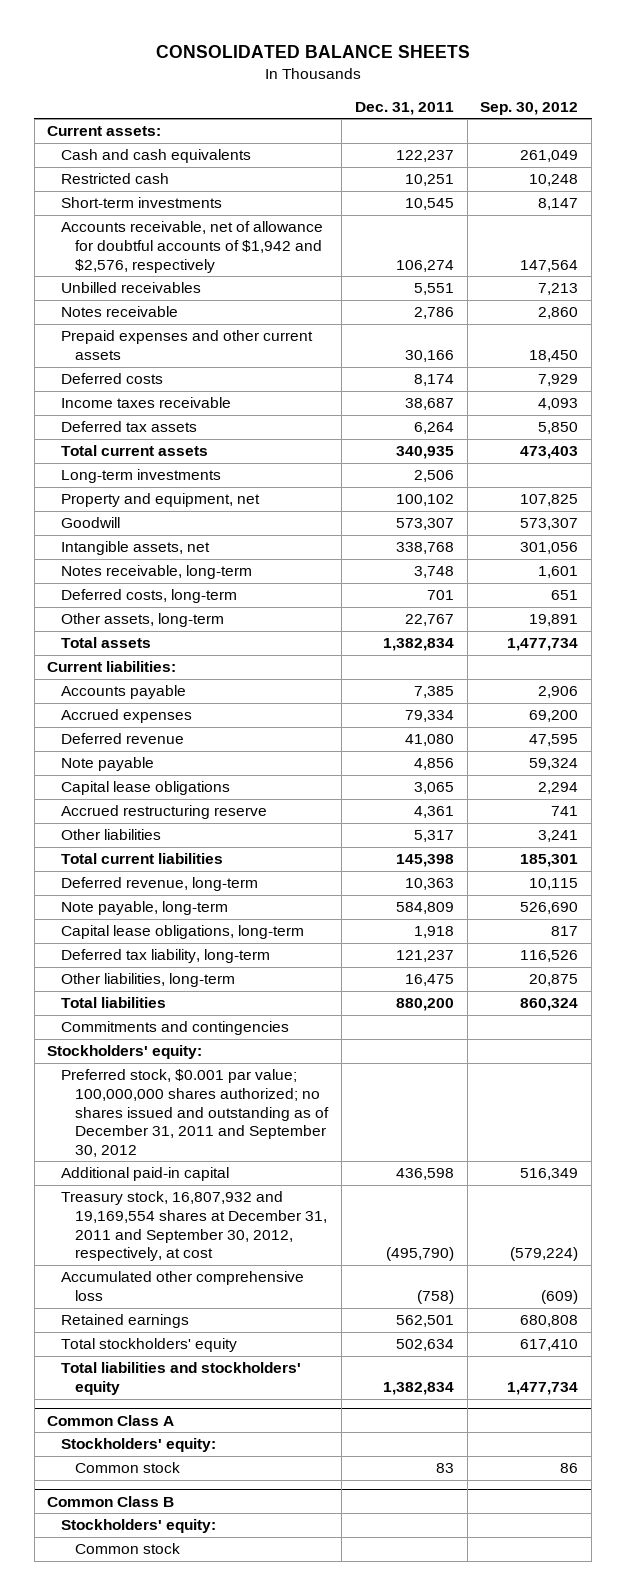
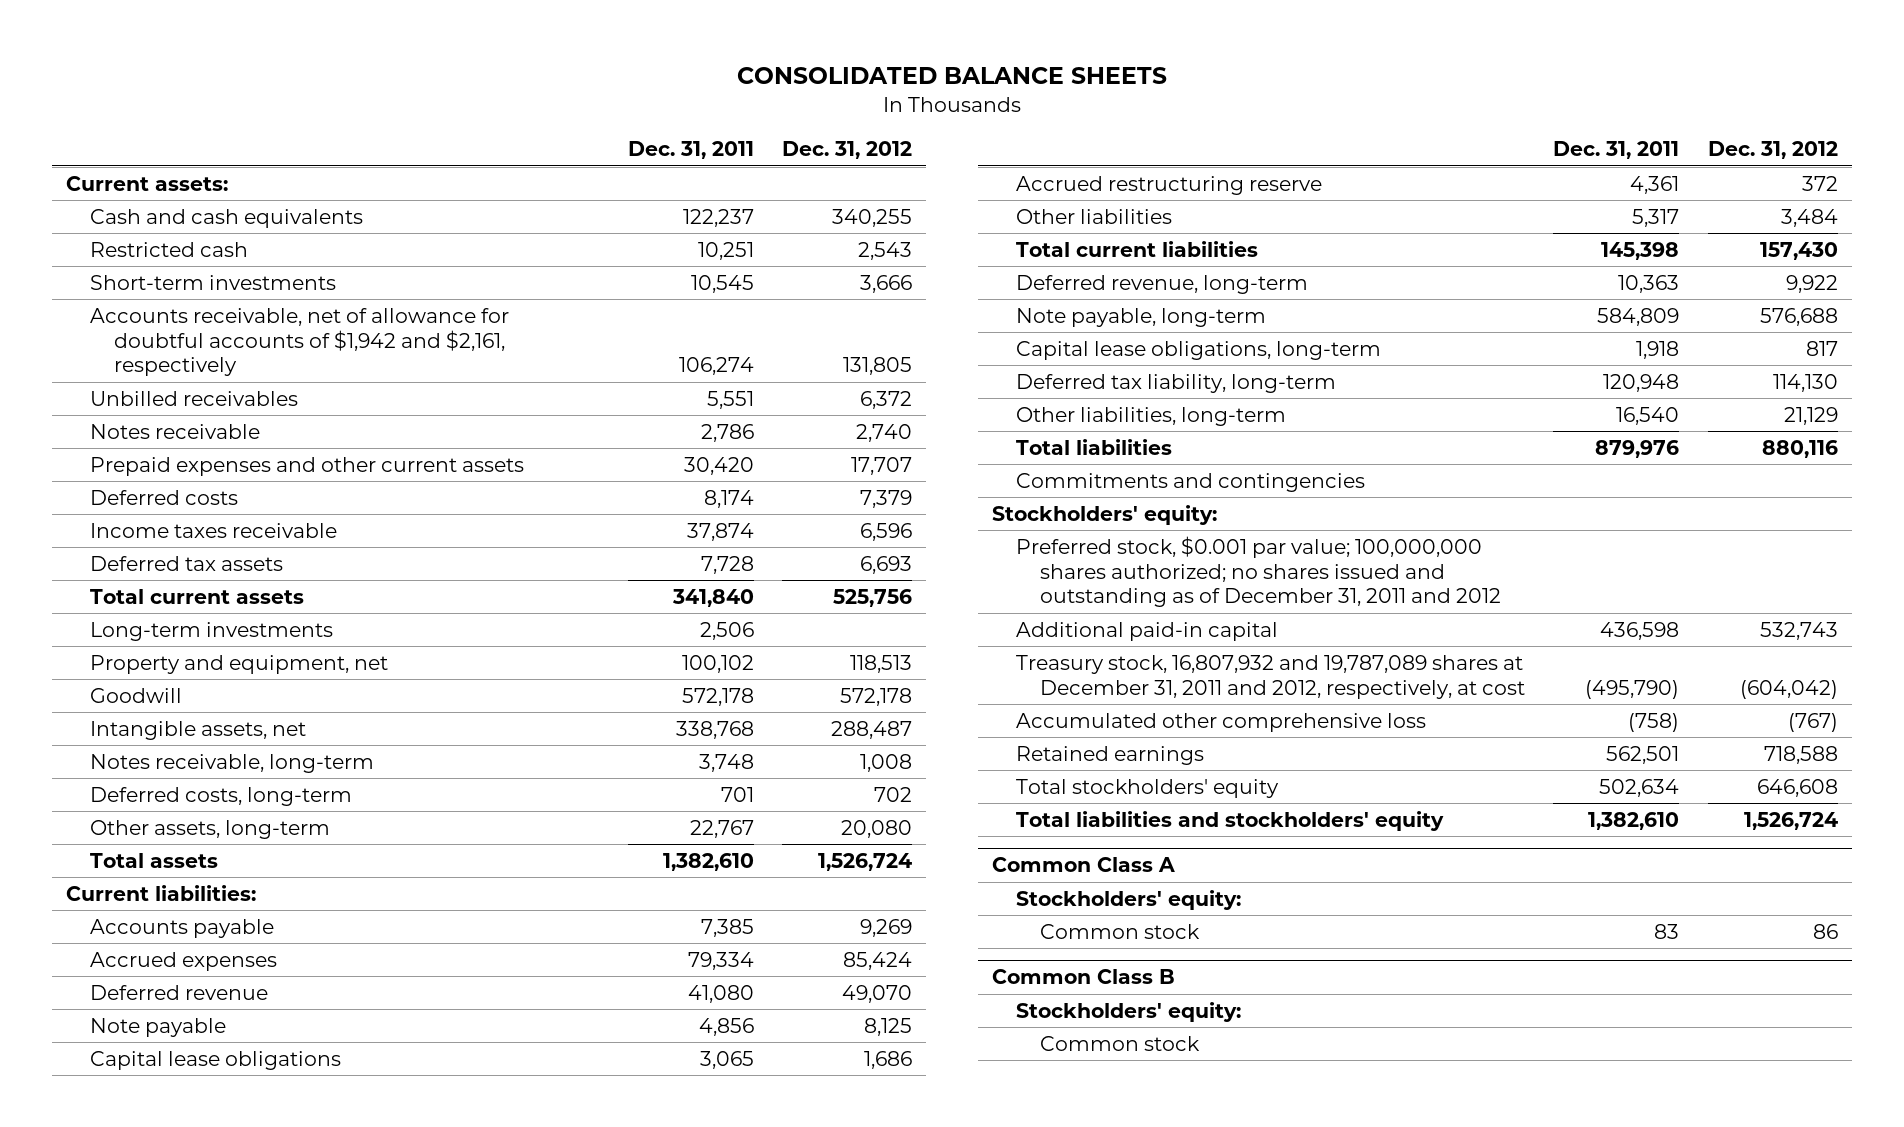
- | Dec. 31, 2011 | Sep. 30, 2012
+ | Dec. 31, 2011 | Dec. 31, 2012
- Accounts receivable, net of allowance for doubtful accounts of $1,942 and $2,576, respectively | 106,274 | 147,564
+ Accounts receivable, net of allowance for doubtful accounts of $1,942 and $2,161, respectively | 106,274 | 131,805
- Prepaid expenses and other current assets | 30,166 | 18,450
+ Prepaid expenses and other current assets | 30,420 | 17,707
- Income taxes receivable | 38,687 | 4,093
- Deferred tax assets | 6,264 | 5,850
- Total current assets | 340,935 | 473,403
+ Income taxes receivable | 37,874 | 6,596
+ Deferred tax assets | 7,728 | 6,693
+ Total current assets | 341,840 | 525,756
- Goodwill | 573,307 | 573,307
+ Goodwill | 572,178 | 572,178
- Total assets | 1,382,834 | 1,477,734
+ Total assets | 1,382,610 | 1,526,724
- Deferred tax liability, long-term | 121,237 | 116,526
- Other liabilities, long-term | 16,475 | 20,875
- Total liabilities | 880,200 | 860,324
+ Deferred tax liability, long-term | 120,948 | 114,130
+ Other liabilities, long-term | 16,540 | 21,129
+ Total liabilities | 879,976 | 880,116
- Preferred stock, $0.001 par value; 100,000,000 shares authorized; no shares issued and outstanding as of December 31, 2011 and September 30, 2012
+ Preferred stock, $0.001 par value; 100,000,000 shares authorized; no shares issued and outstanding as of December 31, 2011 and 2012
- Treasury stock, 16,807,932 and 19,169,554 shares at December 31, 2011 and September 30, 2012, respectively, at cost | (495,790) | (579,224)
+ Treasury stock, 16,807,932 and 19,787,089 shares at December 31, 2011 and 2012, respectively, at cost | (495,790) | (604,042)
- Total liabilities and stockholders' equity | 1,382,834 | 1,477,734
+ Total liabilities and stockholders' equity | 1,382,610 | 1,526,724

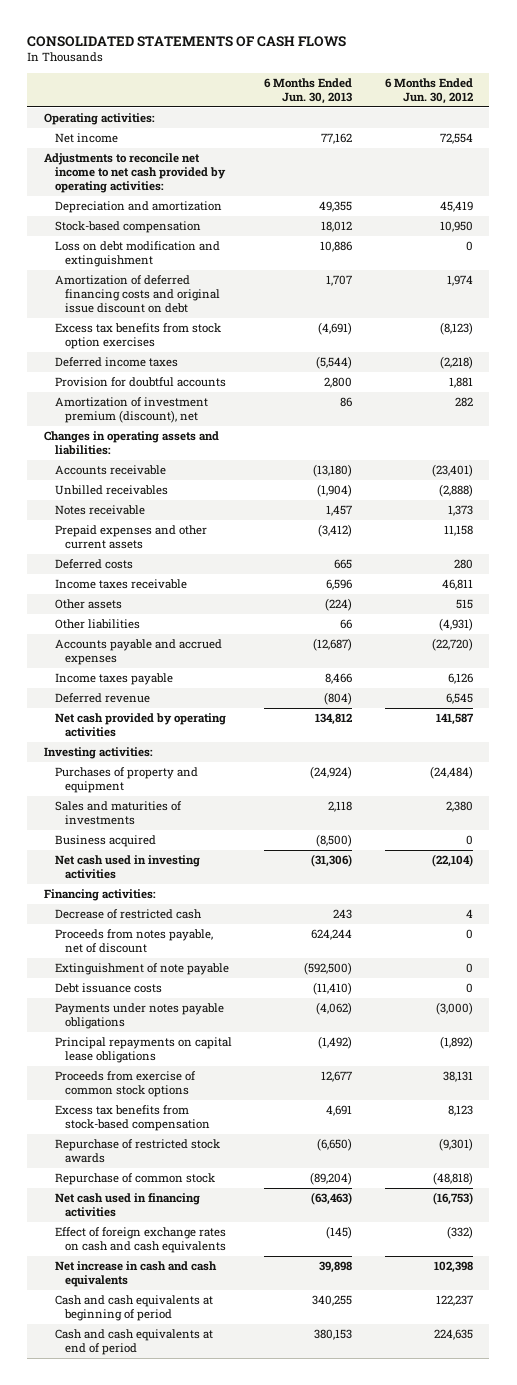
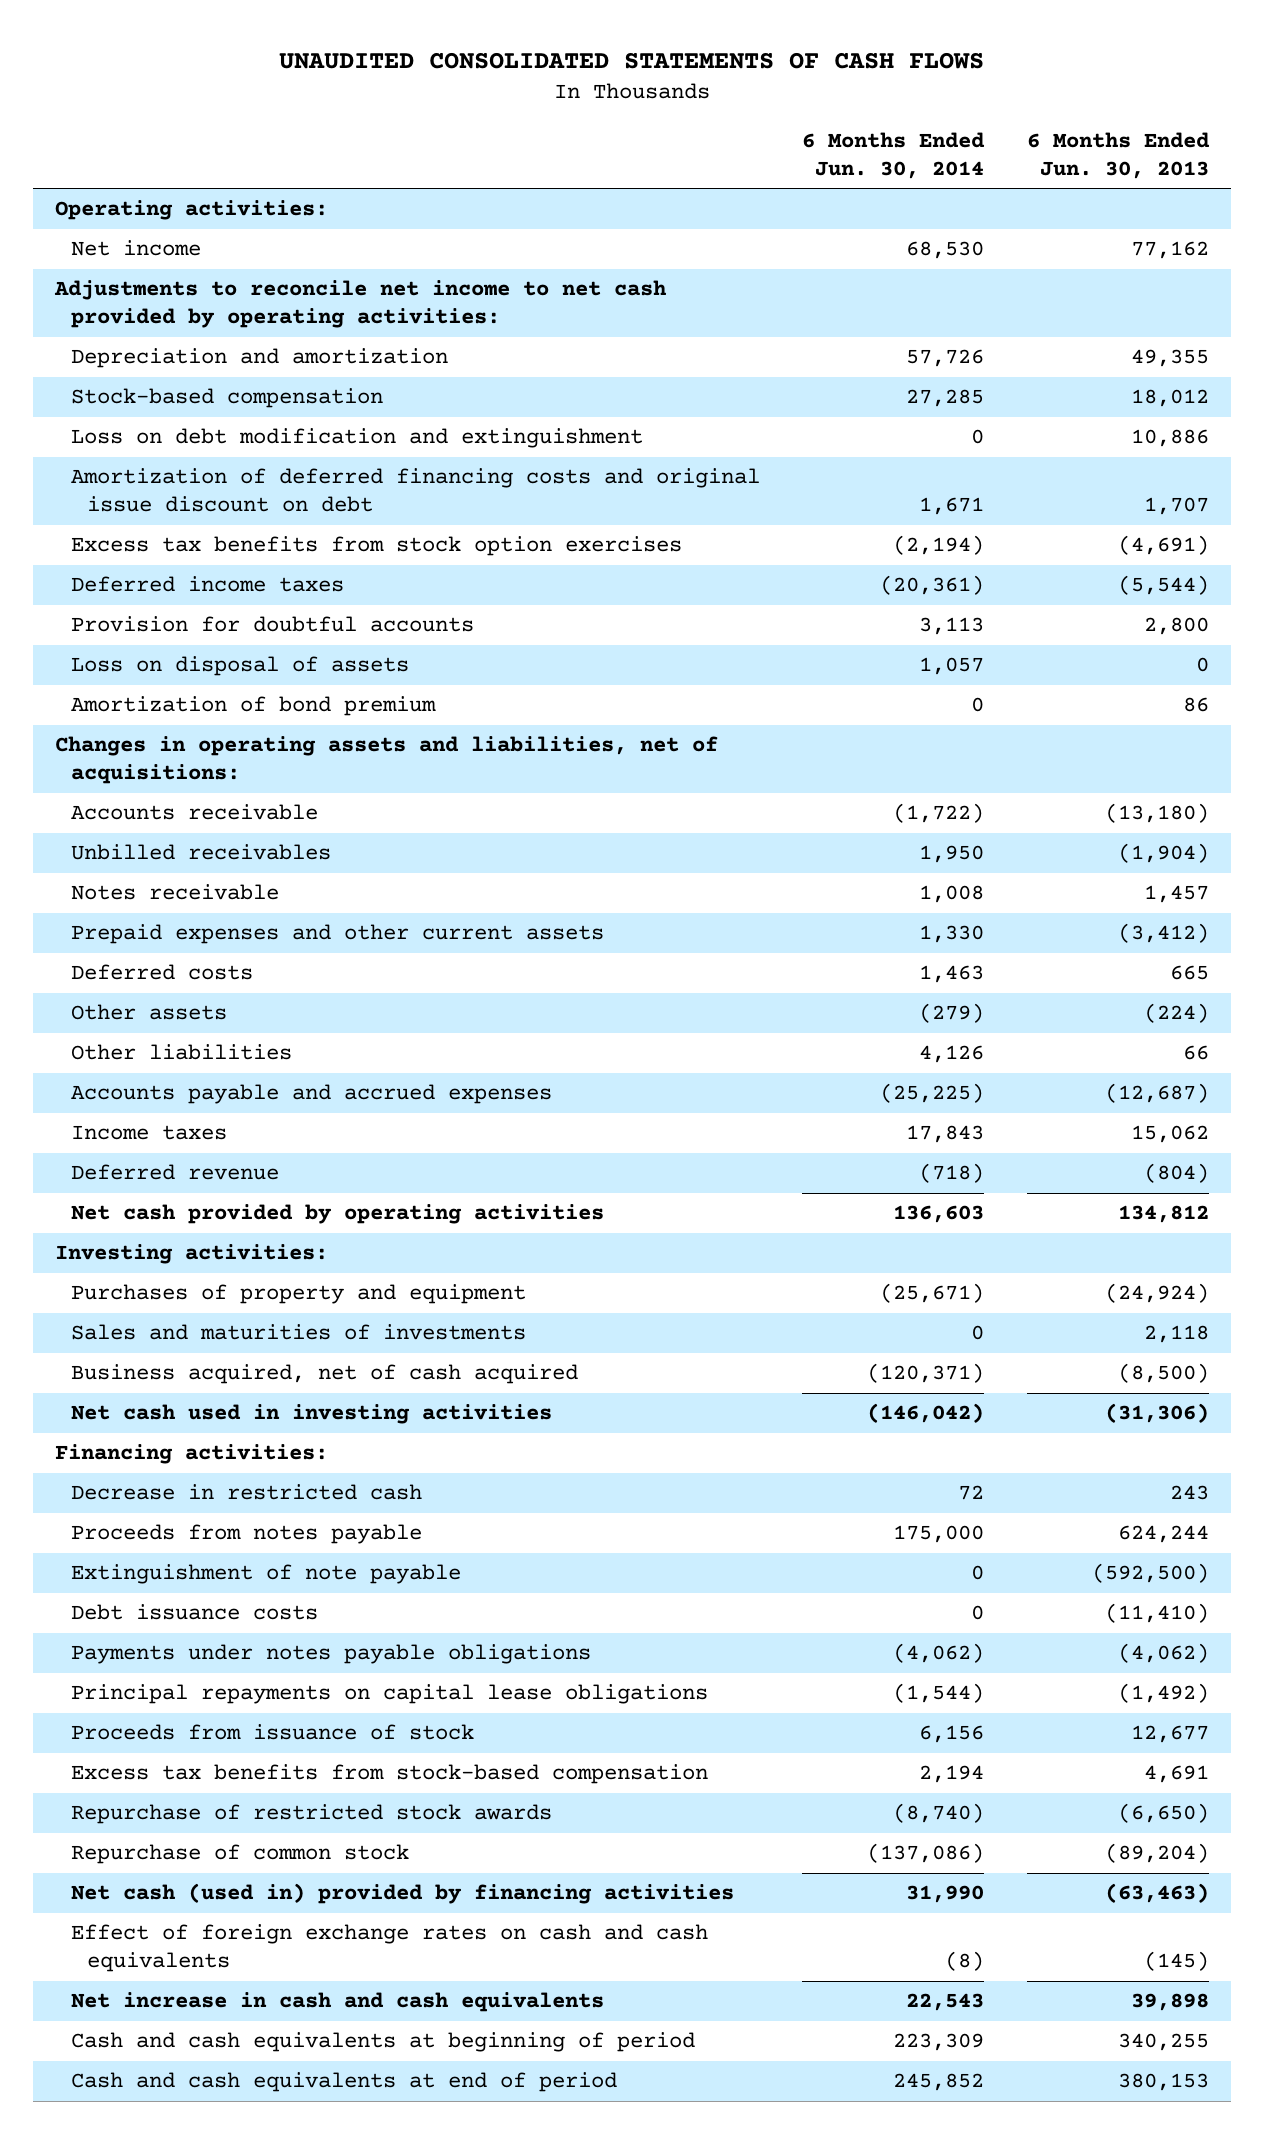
- CONSOLIDATED STATEMENTS OF CASH FLOWS
+ UNAUDITED CONSOLIDATED STATEMENTS OF CASH FLOWS
- | 6 Months Ended Jun. 30, 2013 | 6 Months Ended Jun. 30, 2012
+ | 6 Months Ended Jun. 30, 2014 | 6 Months Ended Jun. 30, 2013
- Amortization of investment premium (discount), net | 86 | 282
- Changes in operating assets and liabilities:
+ Loss on disposal of assets | 1,057 | 0
+ Amortization of bond premium | 0 | 86
+ Changes in operating assets and liabilities, net of acquisitions:
- Income taxes receivable | 6,596 | 46,811
- Income taxes payable | 8,466 | 6,126
+ Income taxes | 17,843 | 15,062
- Business acquired | (8,500) | 0
+ Business acquired, net of cash acquired | (120,371) | (8,500)
- Decrease of restricted cash | 243 | 4
- Proceeds from notes payable, net of discount | 624,244 | 0
+ Decrease in restricted cash | 72 | 243
+ Proceeds from notes payable | 175,000 | 624,244
- Proceeds from exercise of common stock options | 12,677 | 38,131
+ Proceeds from issuance of stock | 6,156 | 12,677
- Net cash used in financing activities | (63,463) | (16,753)
+ Net cash (used in) provided by financing activities | 31,990 | (63,463)

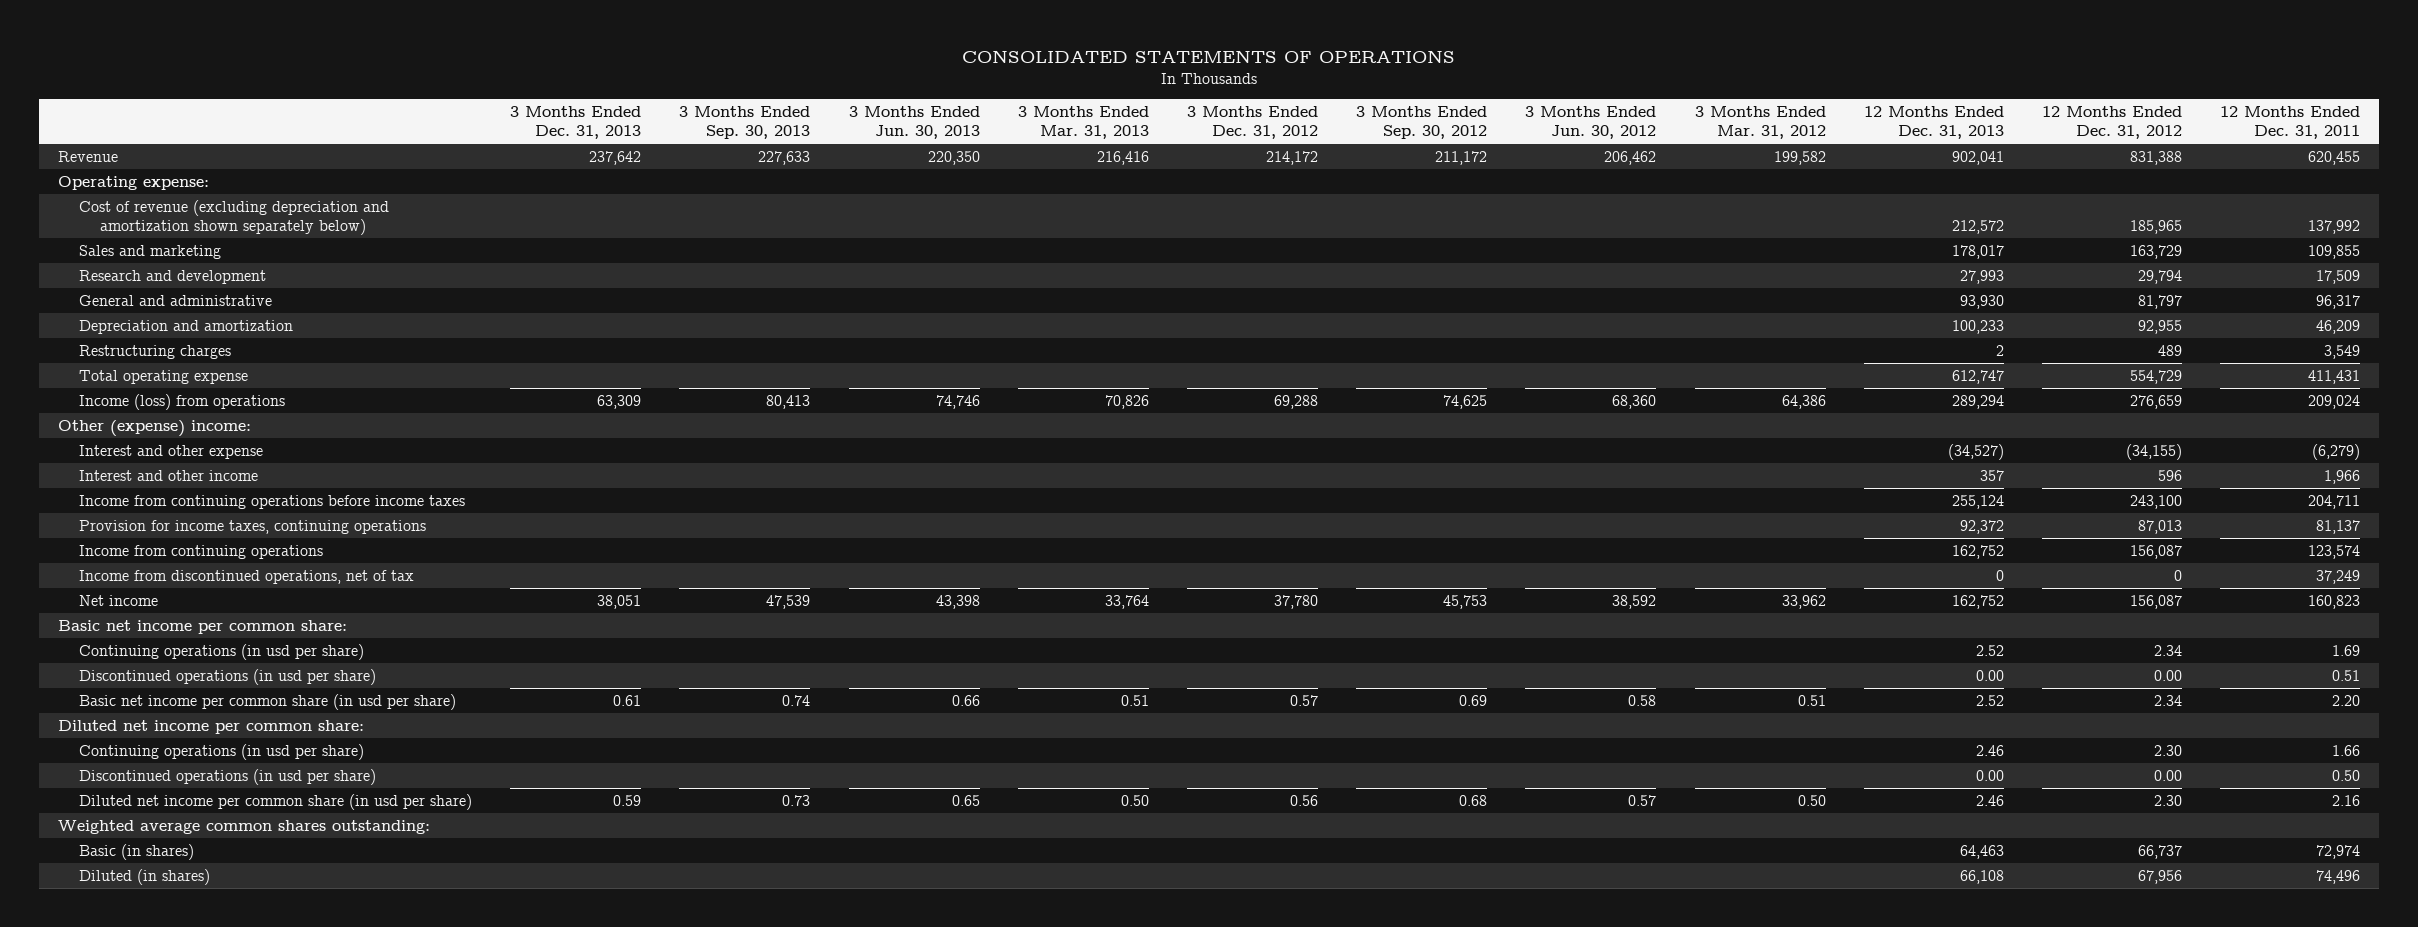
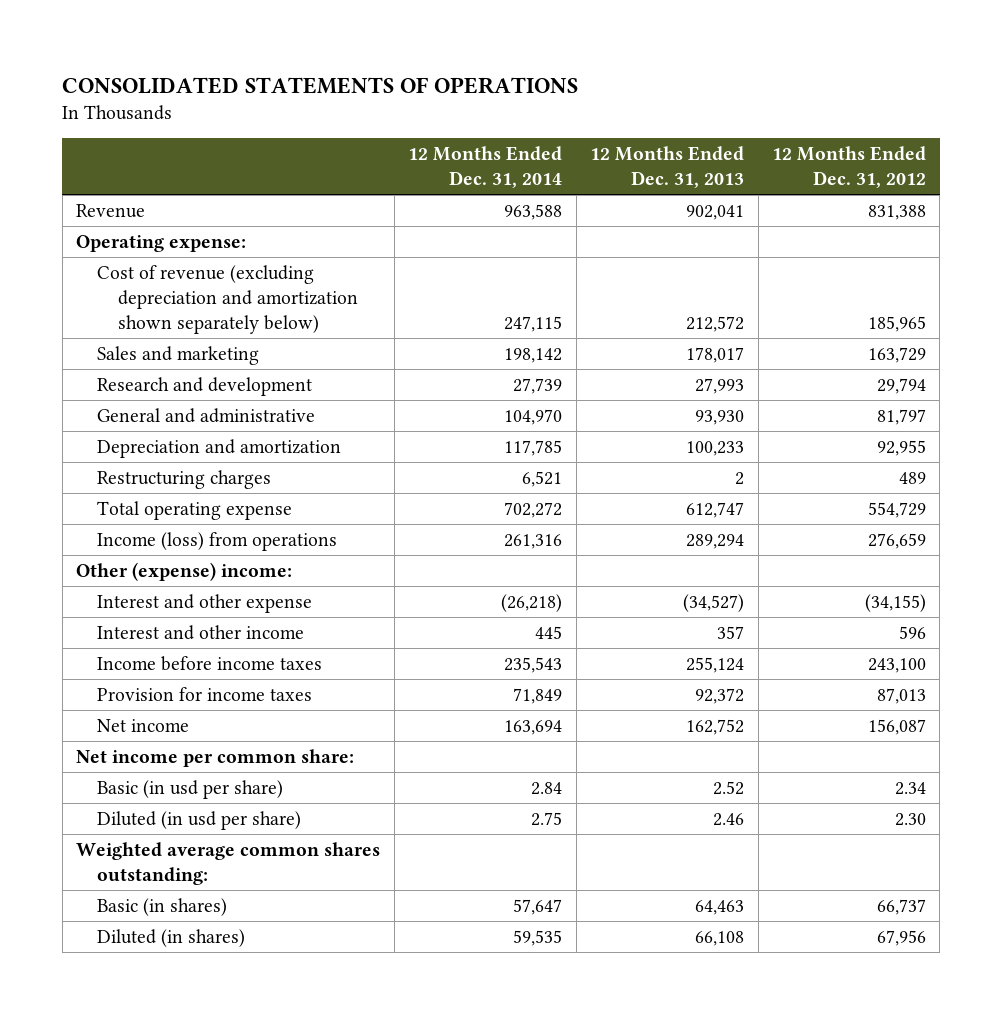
- | 3 Months Ended Dec. 31, 2013 | 3 Months Ended Sep. 30, 2013 | 3 Months Ended Jun. 30, 2013 | 3 Months Ended Mar. 31, 2013 | 3 Months Ended Dec. 31, 2012 | 3 Months Ended Sep. 30, 2012 | 3 Months Ended Jun. 30, 2012 | 3 Months Ended Mar. 31, 2012 | 12 Months Ended Dec. 31, 2013 | 12 Months Ended Dec. 31, 2012 | 12 Months Ended Dec. 31, 2011
+ | 12 Months Ended Dec. 31, 2014 | 12 Months Ended Dec. 31, 2013 | 12 Months Ended Dec. 31, 2012
- Income from continuing operations before income taxes | | | | | | | | | 255,124 | 243,100 | 204,711
- Provision for income taxes, continuing operations | | | | | | | | | 92,372 | 87,013 | 81,137
- Income from continuing operations | | | | | | | | | 162,752 | 156,087 | 123,574
- Income from discontinued operations, net of tax | | | | | | | | | 0 | 0 | 37,249
+ Income before income taxes | 235,543 | 255,124 | 243,100
+ Provision for income taxes | 71,849 | 92,372 | 87,013
- Basic net income per common share:
- Continuing operations (in usd per share) | | | | | | | | | 2.52 | 2.34 | 1.69
- Discontinued operations (in usd per share) | | | | | | | | | 0.00 | 0.00 | 0.51
- Basic net income per common share (in usd per share) | 0.61 | 0.74 | 0.66 | 0.51 | 0.57 | 0.69 | 0.58 | 0.51 | 2.52 | 2.34 | 2.20
- Diluted net income per common share:
- Continuing operations (in usd per share) | | | | | | | | | 2.46 | 2.30 | 1.66
- Discontinued operations (in usd per share) | | | | | | | | | 0.00 | 0.00 | 0.50
- Diluted net income per common share (in usd per share) | 0.59 | 0.73 | 0.65 | 0.50 | 0.56 | 0.68 | 0.57 | 0.50 | 2.46 | 2.30 | 2.16
+ Net income per common share:
+ Basic (in usd per share) | 2.84 | 2.52 | 2.34
+ Diluted (in usd per share) | 2.75 | 2.46 | 2.30

